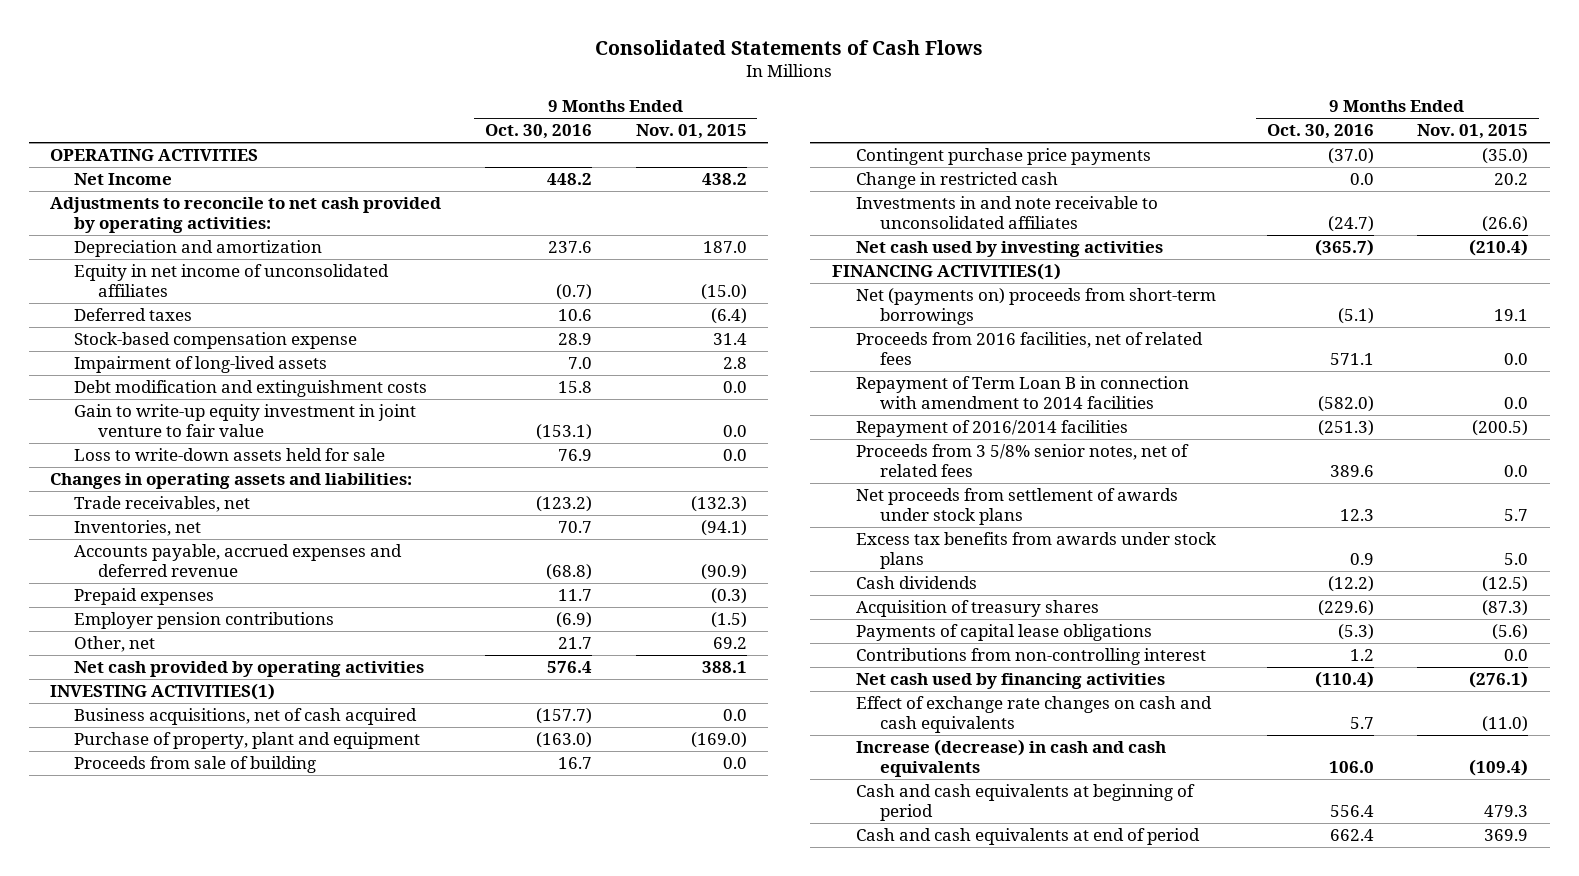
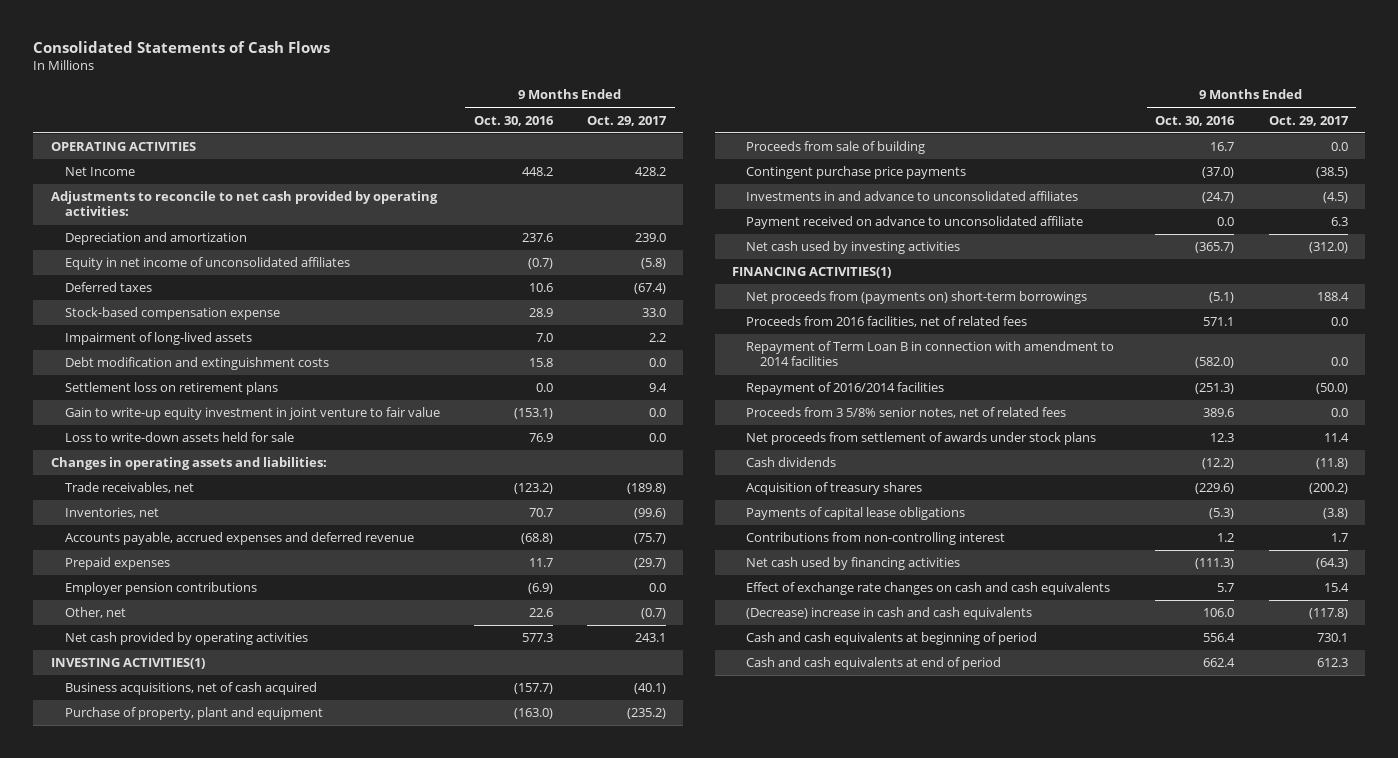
- | 9 Months Ended Oct. 30, 2016 | 9 Months Ended Nov. 01, 2015
+ | 9 Months Ended Oct. 30, 2016 | 9 Months Ended Oct. 29, 2017
+ Settlement loss on retirement plans | 0.0 | 9.4
- Other, net | 21.7 | 69.2
- Net cash provided by operating activities | 576.4 | 388.1
+ Other, net | 22.6 | (0.7)
+ Net cash provided by operating activities | 577.3 | 243.1
- Change in restricted cash | 0.0 | 20.2
- Investments in and note receivable to unconsolidated affiliates | (24.7) | (26.6)
+ Investments in and advance to unconsolidated affiliates | (24.7) | (4.5)
+ Payment received on advance to unconsolidated affiliate | 0.0 | 6.3
- Net (payments on) proceeds from short-term borrowings | (5.1) | 19.1
+ Net proceeds from (payments on) short-term borrowings | (5.1) | 188.4
- Excess tax benefits from awards under stock plans | 0.9 | 5.0
- Net cash used by financing activities | (110.4) | (276.1)
+ Net cash used by financing activities | (111.3) | (64.3)
- Increase (decrease) in cash and cash equivalents | 106.0 | (109.4)
+ (Decrease) increase in cash and cash equivalents | 106.0 | (117.8)

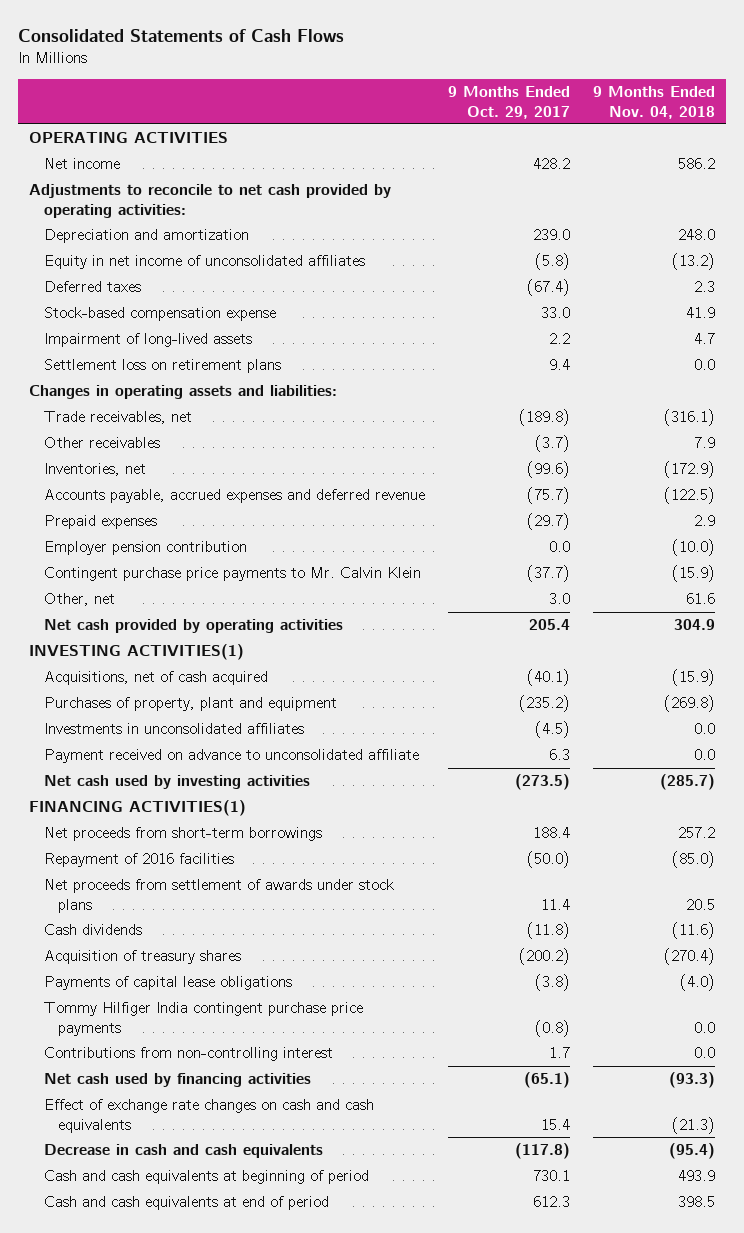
- | 9 Months Ended Oct. 30, 2016 | 9 Months Ended Oct. 29, 2017
+ | 9 Months Ended Oct. 29, 2017 | 9 Months Ended Nov. 04, 2018
- Net Income | 448.2 | 428.2
+ Net income | 428.2 | 586.2
- Debt modification and extinguishment costs | 15.8 | 0.0
- Gain to write-up equity investment in joint venture to fair value | (153.1) | 0.0
- Loss to write-down assets held for sale | 76.9 | 0.0
+ Other receivables | (3.7) | 7.9
- Employer pension contributions | (6.9) | 0.0
- Other, net | 22.6 | (0.7)
- Net cash provided by operating activities | 577.3 | 243.1
+ Employer pension contribution | 0.0 | (10.0)
+ Contingent purchase price payments to Mr. Calvin Klein | (37.7) | (15.9)
+ Other, net | 3.0 | 61.6
+ Net cash provided by operating activities | 205.4 | 304.9
- Business acquisitions, net of cash acquired | (157.7) | (40.1)
- Purchase of property, plant and equipment | (163.0) | (235.2)
- Proceeds from sale of building | 16.7 | 0.0
- Contingent purchase price payments | (37.0) | (38.5)
- Investments in and advance to unconsolidated affiliates | (24.7) | (4.5)
+ Acquisitions, net of cash acquired | (40.1) | (15.9)
+ Purchases of property, plant and equipment | (235.2) | (269.8)
+ Investments in unconsolidated affiliates | (4.5) | 0.0
- Net cash used by investing activities | (365.7) | (312.0)
+ Net cash used by investing activities | (273.5) | (285.7)
- Net proceeds from (payments on) short-term borrowings | (5.1) | 188.4
- Proceeds from 2016 facilities, net of related fees | 571.1 | 0.0
- Repayment of Term Loan B in connection with amendment to 2014 facilities | (582.0) | 0.0
- Repayment of 2016/2014 facilities | (251.3) | (50.0)
- Proceeds from 3 5/8% senior notes, net of related fees | 389.6 | 0.0
+ Net proceeds from short-term borrowings | 188.4 | 257.2
+ Repayment of 2016 facilities | (50.0) | (85.0)
+ Tommy Hilfiger India contingent purchase price payments | (0.8) | 0.0
- Net cash used by financing activities | (111.3) | (64.3)
+ Net cash used by financing activities | (65.1) | (93.3)
- (Decrease) increase in cash and cash equivalents | 106.0 | (117.8)
+ Decrease in cash and cash equivalents | (117.8) | (95.4)

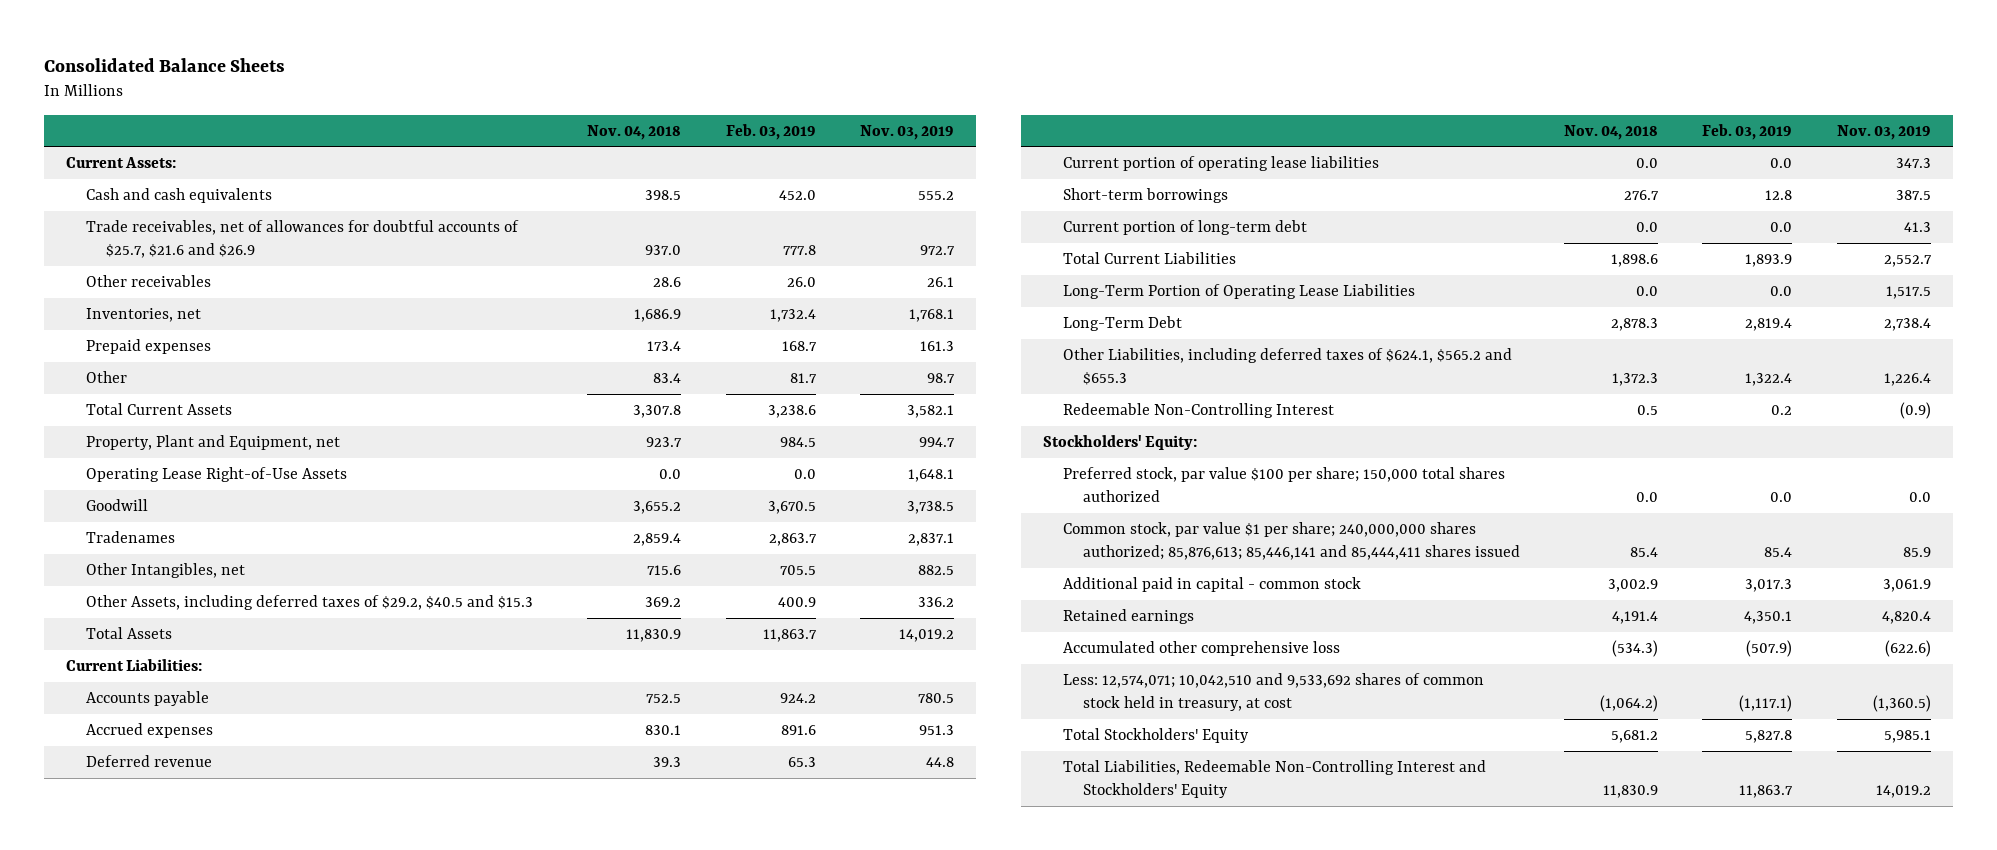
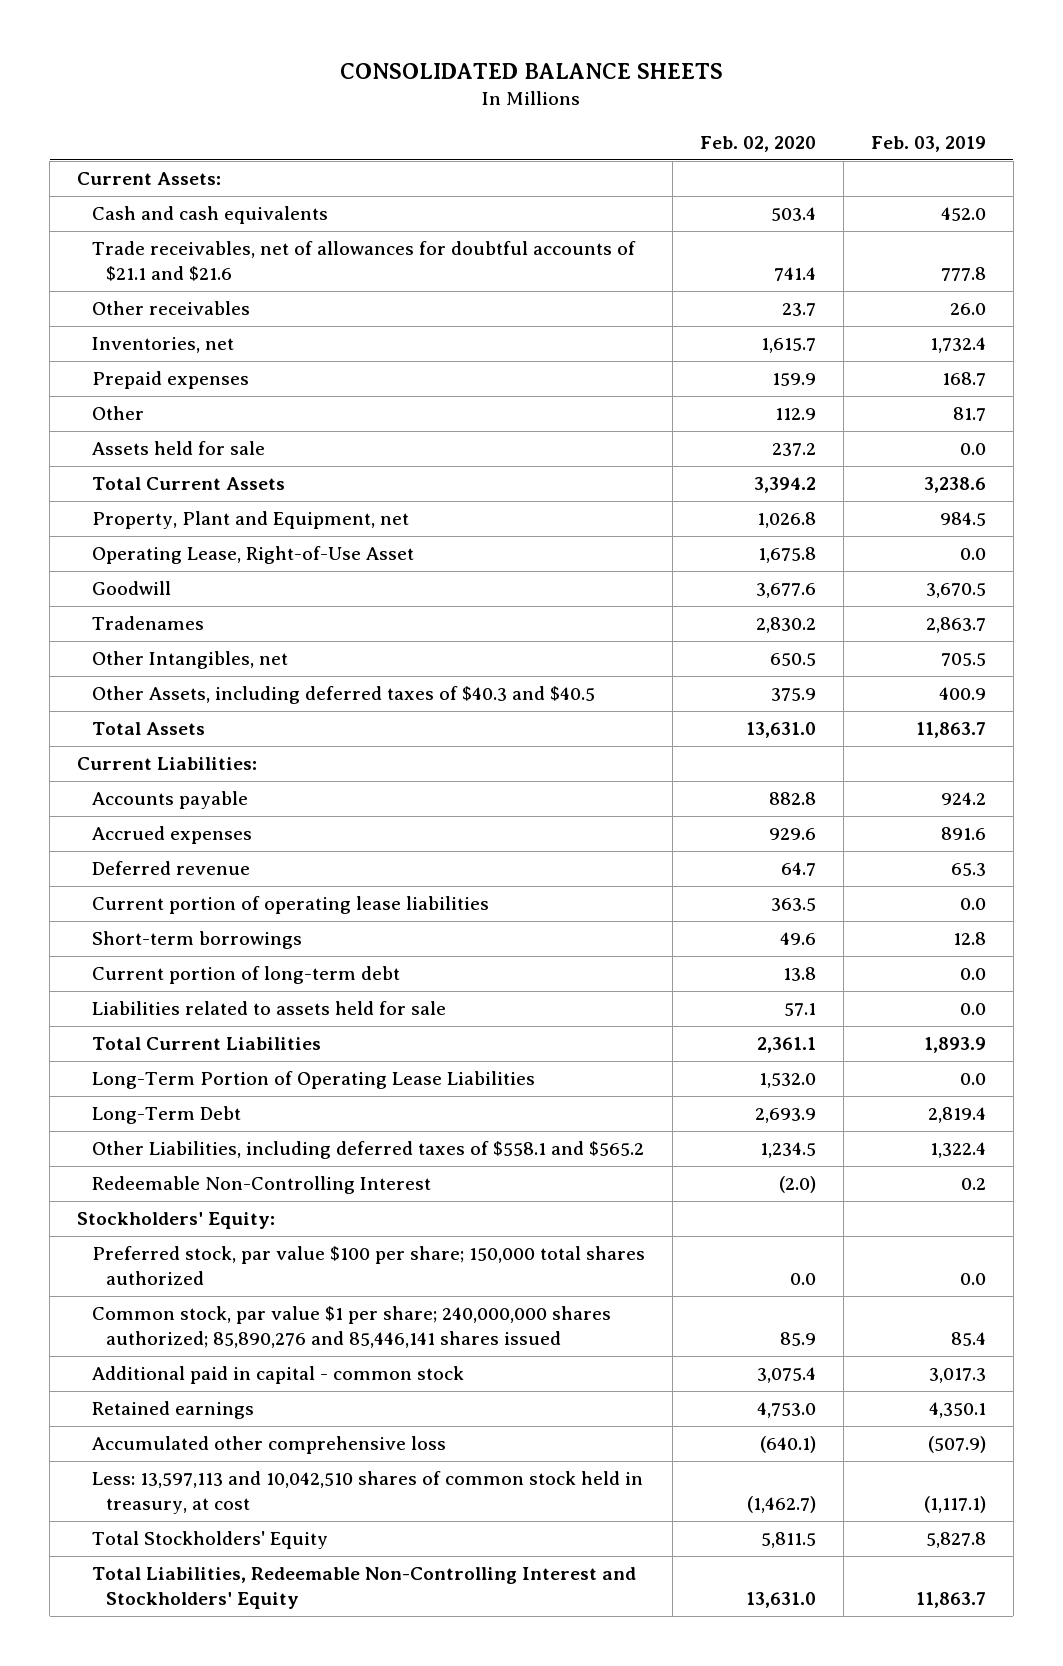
- Consolidated Balance Sheets
+ CONSOLIDATED BALANCE SHEETS
- | Nov. 04, 2018 | Feb. 03, 2019 | Nov. 03, 2019
+ | Feb. 02, 2020 | Feb. 03, 2019
- Trade receivables, net of allowances for doubtful accounts of $25.7, $21.6 and $26.9 | 937.0 | 777.8 | 972.7
+ Trade receivables, net of allowances for doubtful accounts of $21.1 and $21.6 | 741.4 | 777.8
+ Assets held for sale | 237.2 | 0.0
- Operating Lease Right-of-Use Assets | 0.0 | 0.0 | 1,648.1
+ Operating Lease, Right-of-Use Asset | 1,675.8 | 0.0
- Other Assets, including deferred taxes of $29.2, $40.5 and $15.3 | 369.2 | 400.9 | 336.2
+ Other Assets, including deferred taxes of $40.3 and $40.5 | 375.9 | 400.9
+ Liabilities related to assets held for sale | 57.1 | 0.0
- Other Liabilities, including deferred taxes of $624.1, $565.2 and $655.3 | 1,372.3 | 1,322.4 | 1,226.4
+ Other Liabilities, including deferred taxes of $558.1 and $565.2 | 1,234.5 | 1,322.4
- Common stock, par value $1 per share; 240,000,000 shares authorized; 85,876,613; 85,446,141 and 85,444,411 shares issued | 85.4 | 85.4 | 85.9
+ Common stock, par value $1 per share; 240,000,000 shares authorized; 85,890,276 and 85,446,141 shares issued | 85.9 | 85.4
- Less: 12,574,071; 10,042,510 and 9,533,692 shares of common stock held in treasury, at cost | (1,064.2) | (1,117.1) | (1,360.5)
+ Less: 13,597,113 and 10,042,510 shares of common stock held in treasury, at cost | (1,462.7) | (1,117.1)

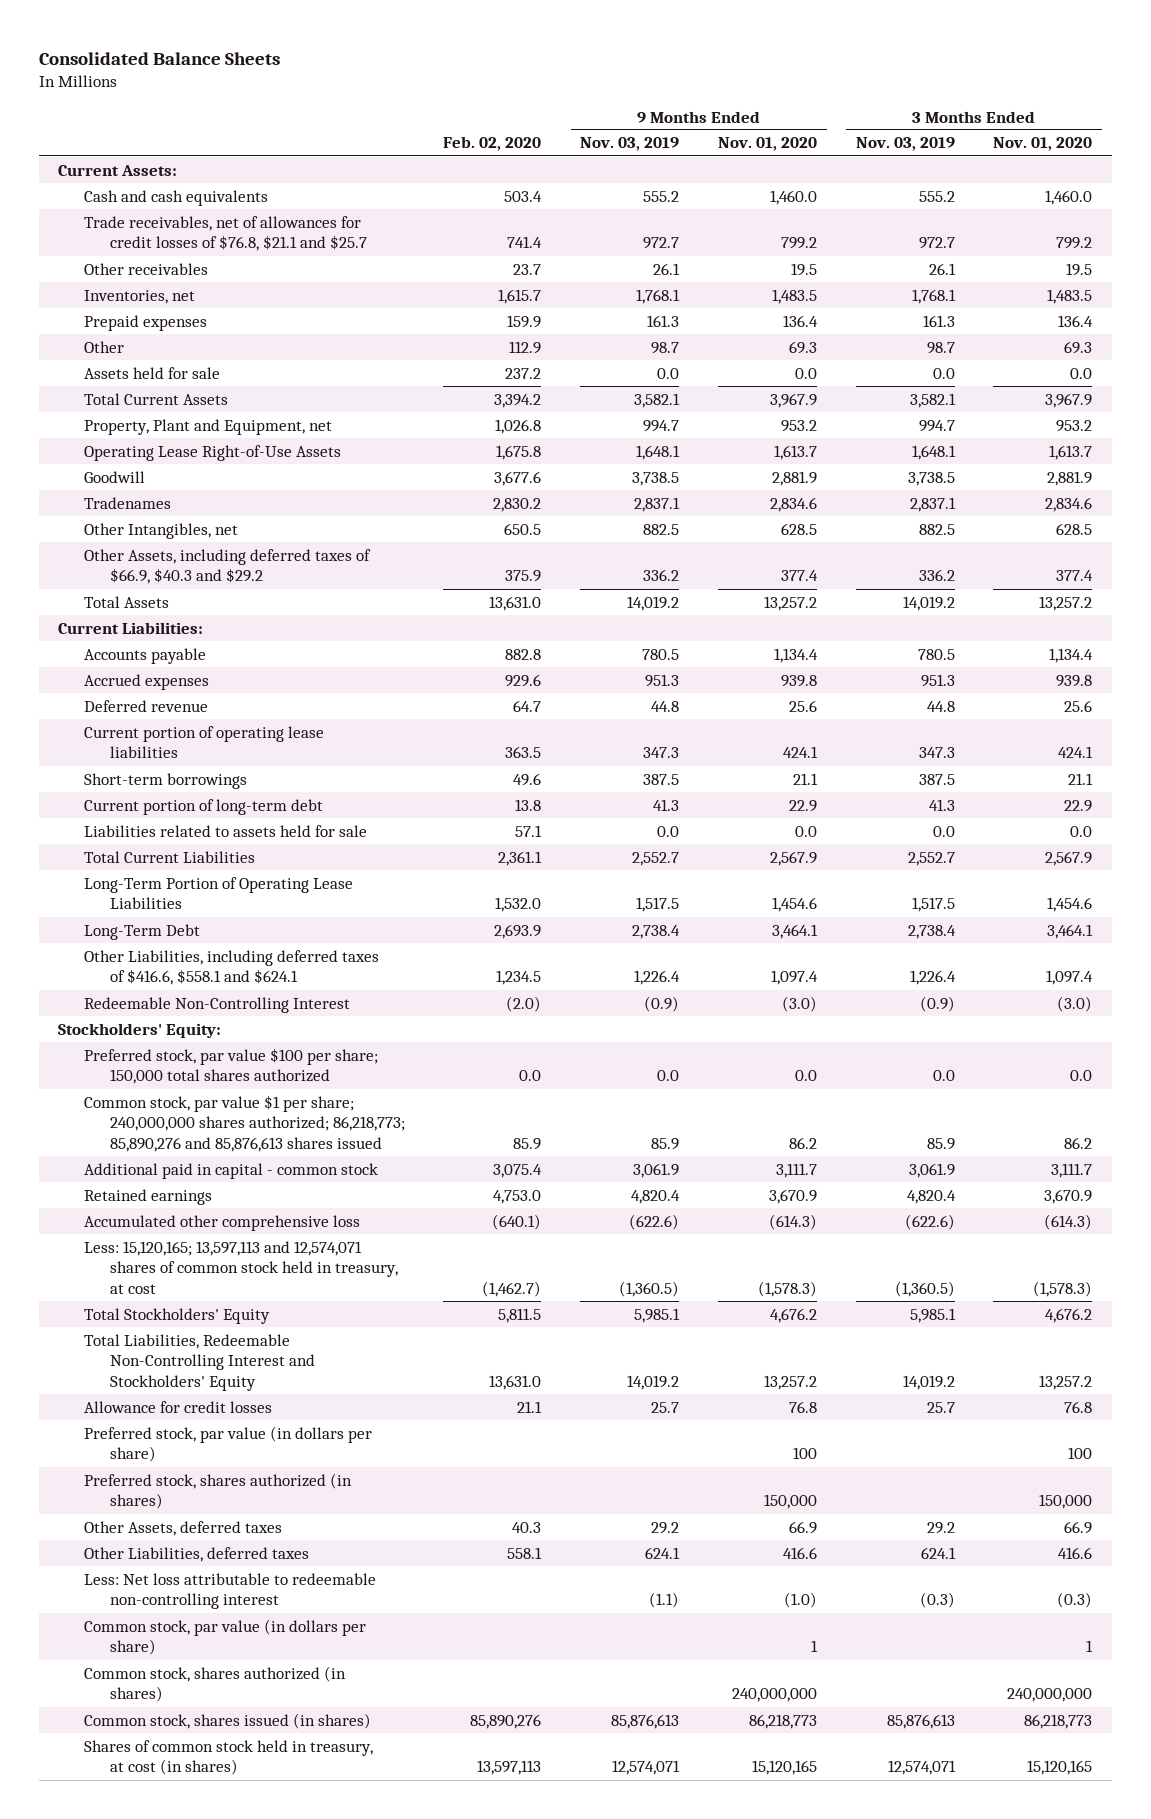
- CONSOLIDATED BALANCE SHEETS
+ Consolidated Balance Sheets
- | Feb. 02, 2020 | Feb. 03, 2019
+ | Feb. 02, 2020 | 9 Months Ended Nov. 03, 2019 | 9 Months Ended Nov. 01, 2020 | 3 Months Ended Nov. 03, 2019 | 3 Months Ended Nov. 01, 2020
- Trade receivables, net of allowances for doubtful accounts of $21.1 and $21.6 | 741.4 | 777.8
+ Trade receivables, net of allowances for credit losses of $76.8, $21.1 and $25.7 | 741.4 | 972.7 | 799.2 | 972.7 | 799.2
- Operating Lease, Right-of-Use Asset | 1,675.8 | 0.0
+ Operating Lease Right-of-Use Assets | 1,675.8 | 1,648.1 | 1,613.7 | 1,648.1 | 1,613.7
- Other Assets, including deferred taxes of $40.3 and $40.5 | 375.9 | 400.9
+ Other Assets, including deferred taxes of $66.9, $40.3 and $29.2 | 375.9 | 336.2 | 377.4 | 336.2 | 377.4
- Other Liabilities, including deferred taxes of $558.1 and $565.2 | 1,234.5 | 1,322.4
+ Other Liabilities, including deferred taxes of $416.6, $558.1 and $624.1 | 1,234.5 | 1,226.4 | 1,097.4 | 1,226.4 | 1,097.4
- Common stock, par value $1 per share; 240,000,000 shares authorized; 85,890,276 and 85,446,141 shares issued | 85.9 | 85.4
+ Common stock, par value $1 per share; 240,000,000 shares authorized; 86,218,773; 85,890,276 and 85,876,613 shares issued | 85.9 | 85.9 | 86.2 | 85.9 | 86.2
- Less: 13,597,113 and 10,042,510 shares of common stock held in treasury, at cost | (1,462.7) | (1,117.1)
+ Less: 15,120,165; 13,597,113 and 12,574,071 shares of common stock held in treasury, at cost | (1,462.7) | (1,360.5) | (1,578.3) | (1,360.5) | (1,578.3)
+ Allowance for credit losses | 21.1 | 25.7 | 76.8 | 25.7 | 76.8
+ Preferred stock, par value (in dollars per share) | | | 100 | | 100
+ Preferred stock, shares authorized (in shares) | | | 150,000 | | 150,000
+ Other Assets, deferred taxes | 40.3 | 29.2 | 66.9 | 29.2 | 66.9
+ Other Liabilities, deferred taxes | 558.1 | 624.1 | 416.6 | 624.1 | 416.6
+ Less: Net loss attributable to redeemable non-controlling interest | | (1.1) | (1.0) | (0.3) | (0.3)
+ Common stock, par value (in dollars per share) | | | 1 | | 1
+ Common stock, shares authorized (in shares) | | | 240,000,000 | | 240,000,000
+ Common stock, shares issued (in shares) | 85,890,276 | 85,876,613 | 86,218,773 | 85,876,613 | 86,218,773
+ Shares of common stock held in treasury, at cost (in shares) | 13,597,113 | 12,574,071 | 15,120,165 | 12,574,071 | 15,120,165

